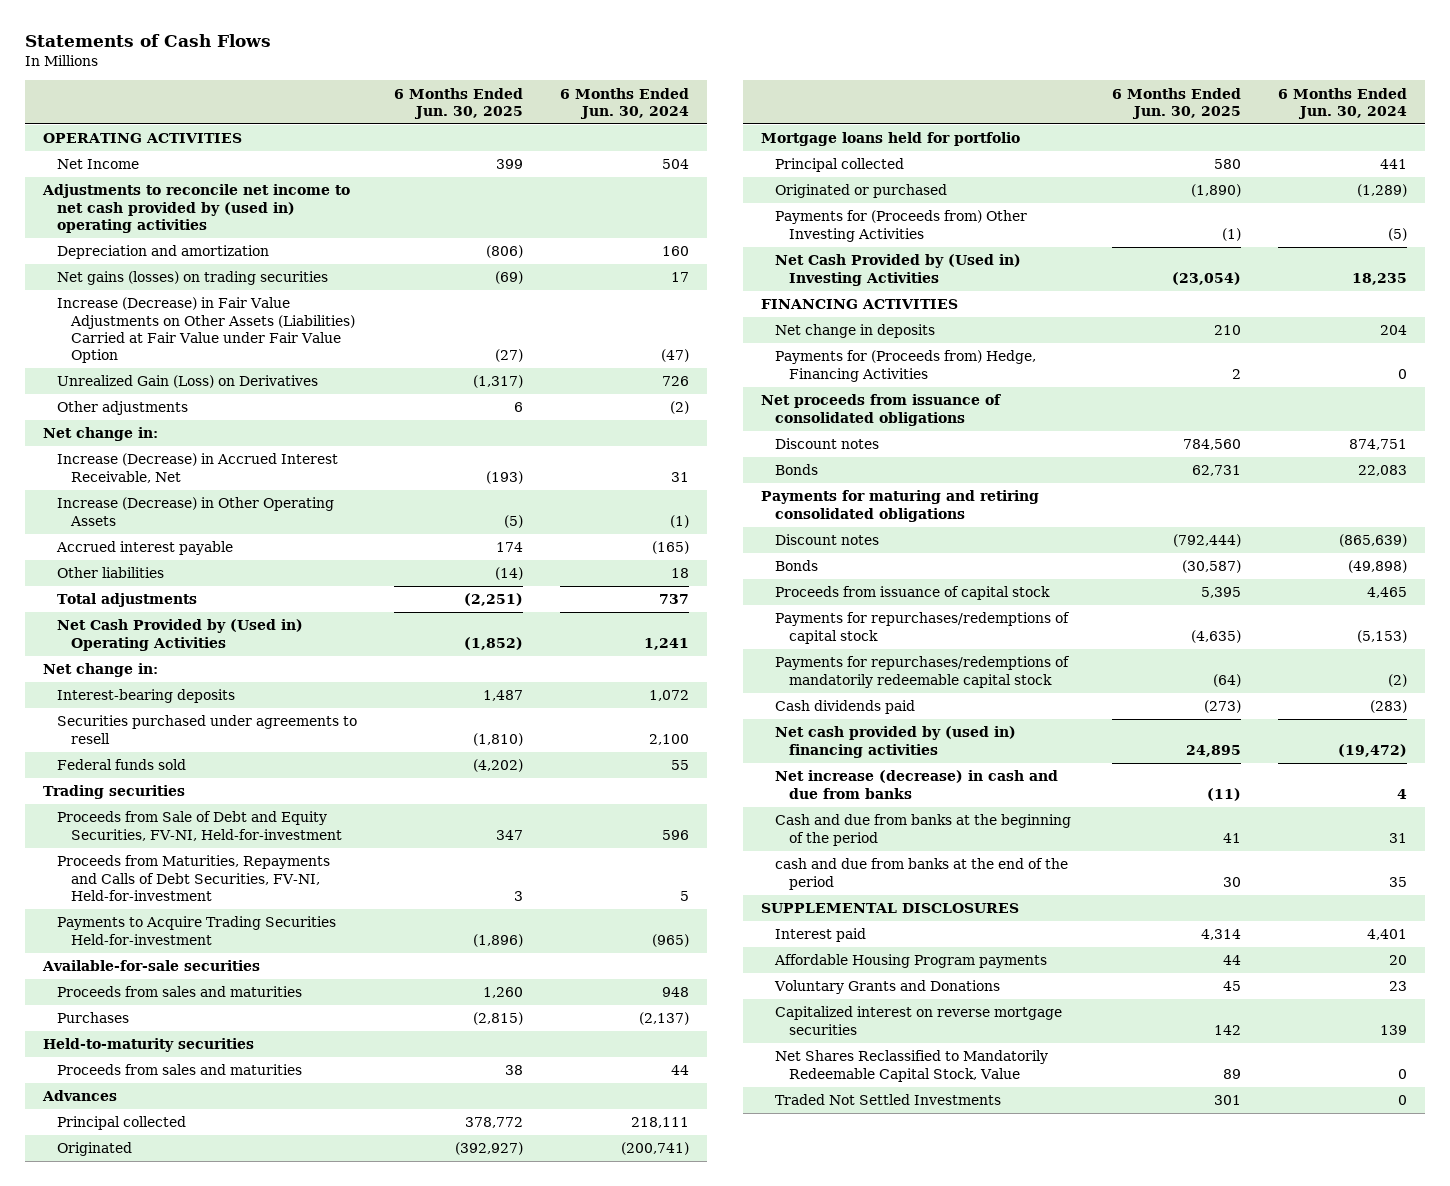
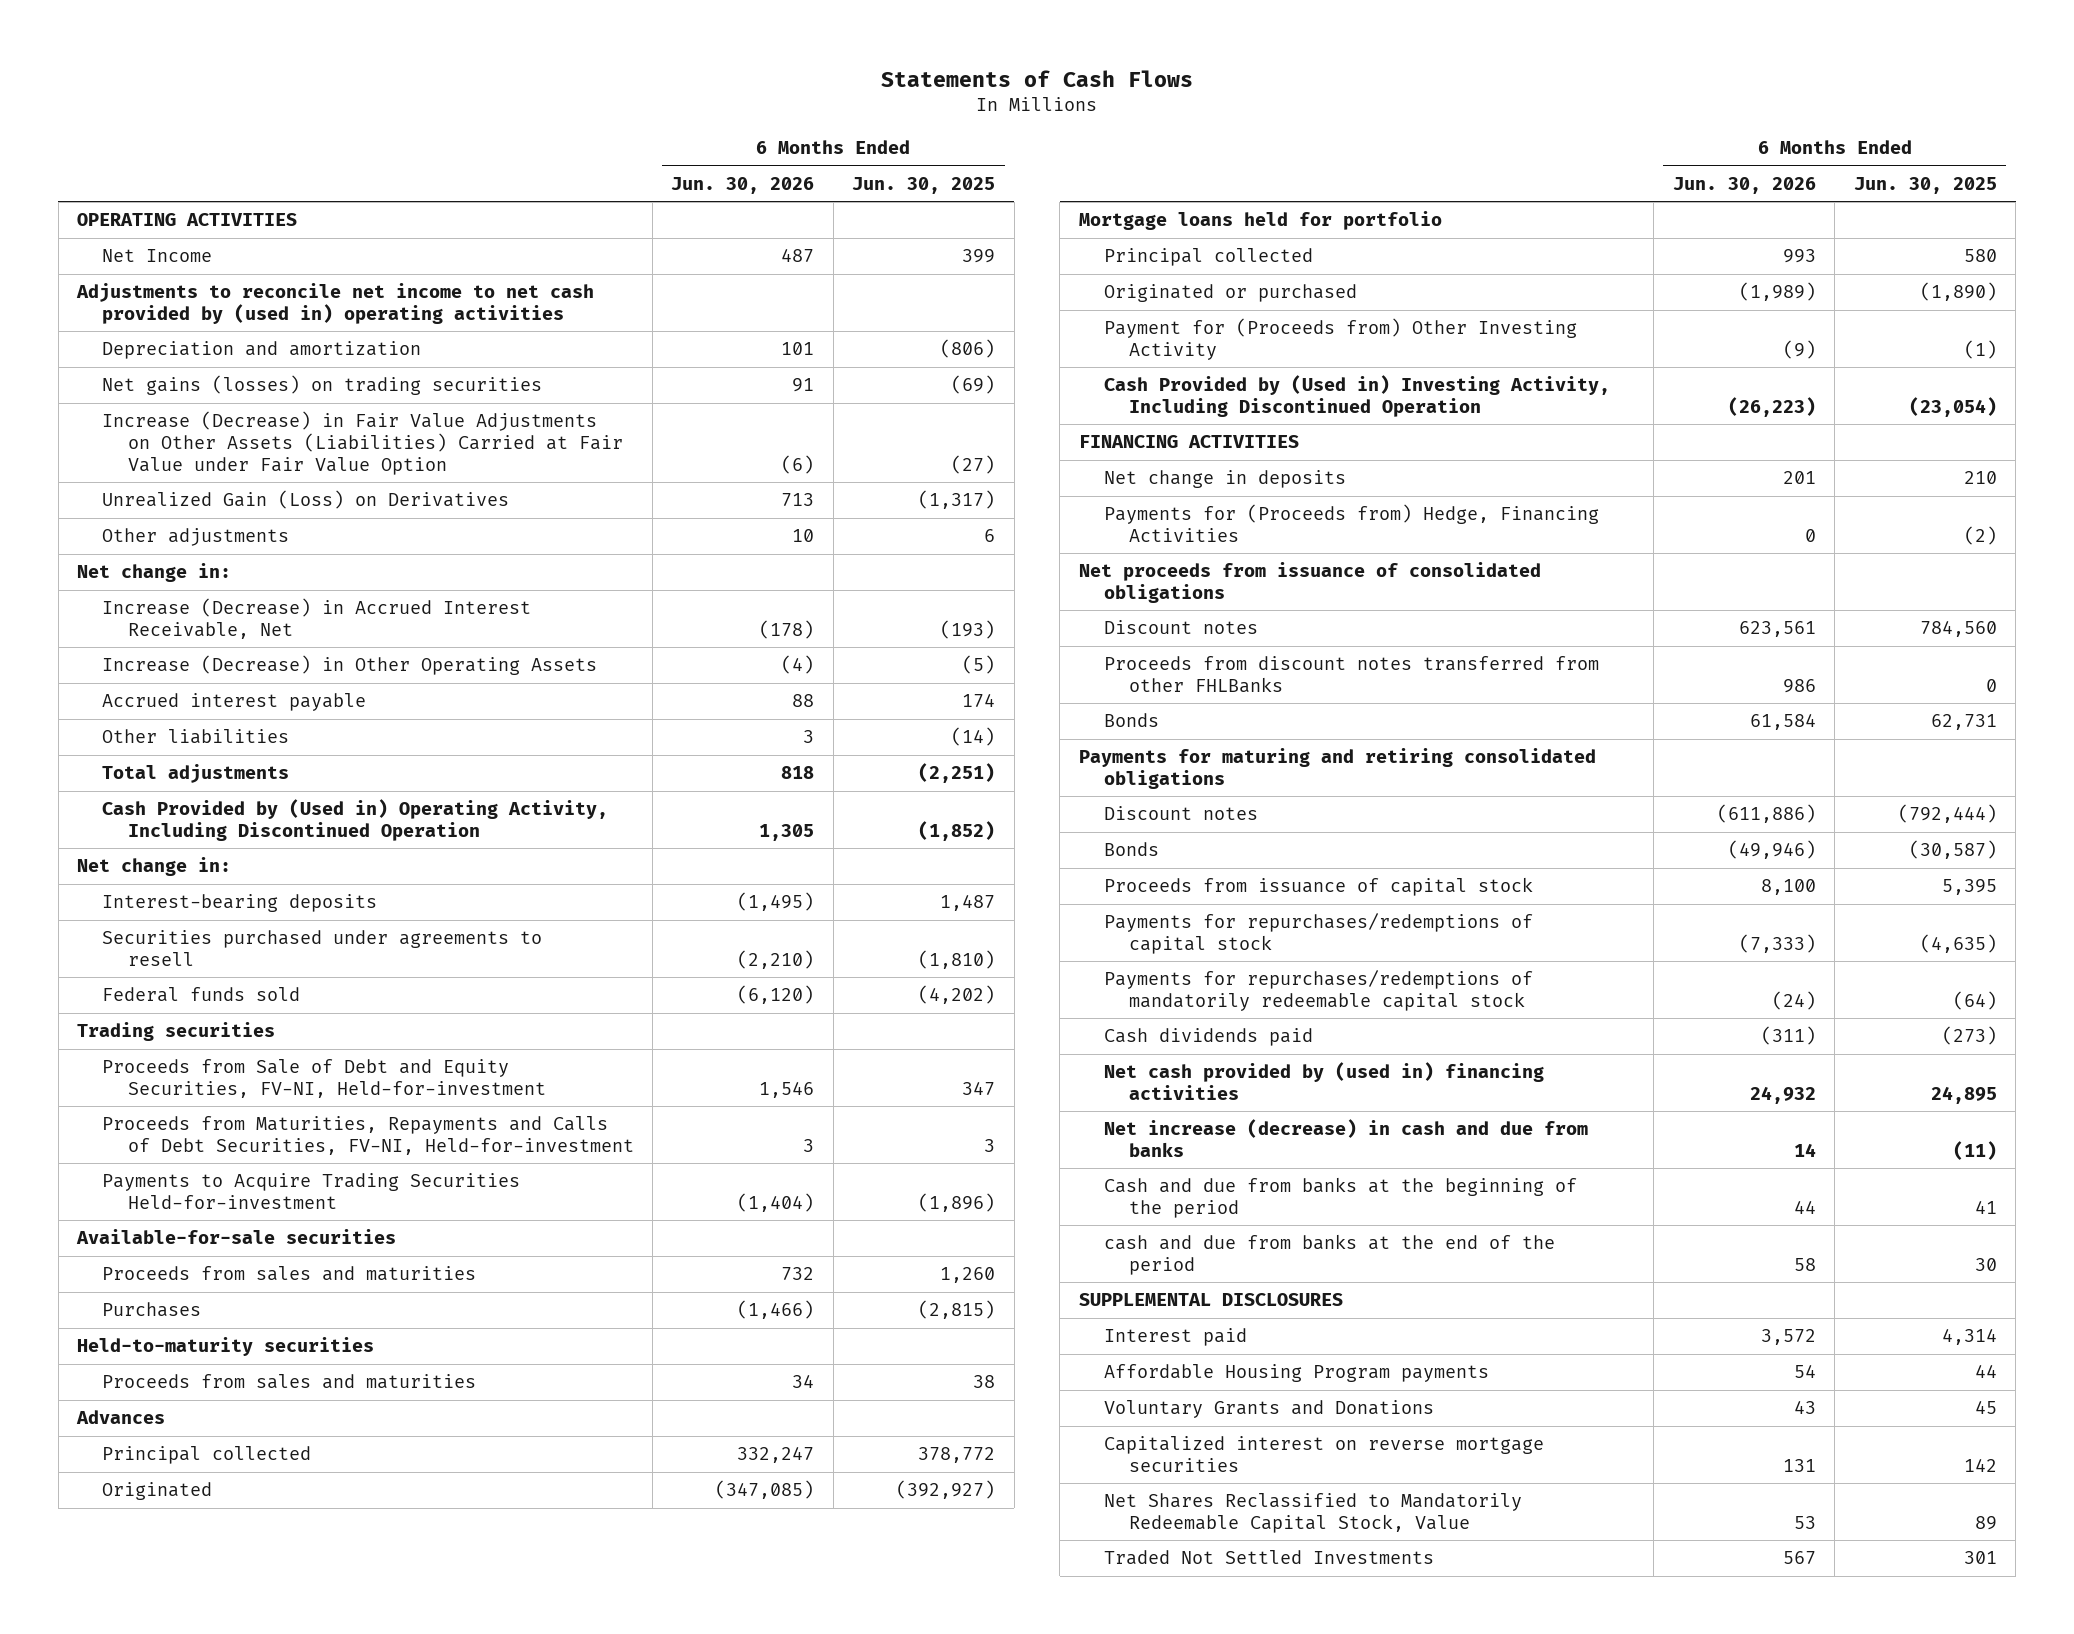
- | 6 Months Ended Jun. 30, 2025 | 6 Months Ended Jun. 30, 2024
+ | 6 Months Ended Jun. 30, 2026 | 6 Months Ended Jun. 30, 2025
- Net Cash Provided by (Used in) Operating Activities | (1,852) | 1,241
+ Cash Provided by (Used in) Operating Activity, Including Discontinued Operation | 1,305 | (1,852)
- Payments for (Proceeds from) Other Investing Activities | (1) | (5)
- Net Cash Provided by (Used in) Investing Activities | (23,054) | 18,235
+ Payment for (Proceeds from) Other Investing Activity | (9) | (1)
+ Cash Provided by (Used in) Investing Activity, Including Discontinued Operation | (26,223) | (23,054)
- Payments for (Proceeds from) Hedge, Financing Activities | 2 | 0
+ Payments for (Proceeds from) Hedge, Financing Activities | 0 | (2)
+ Proceeds from discount notes transferred from other FHLBanks | 986 | 0

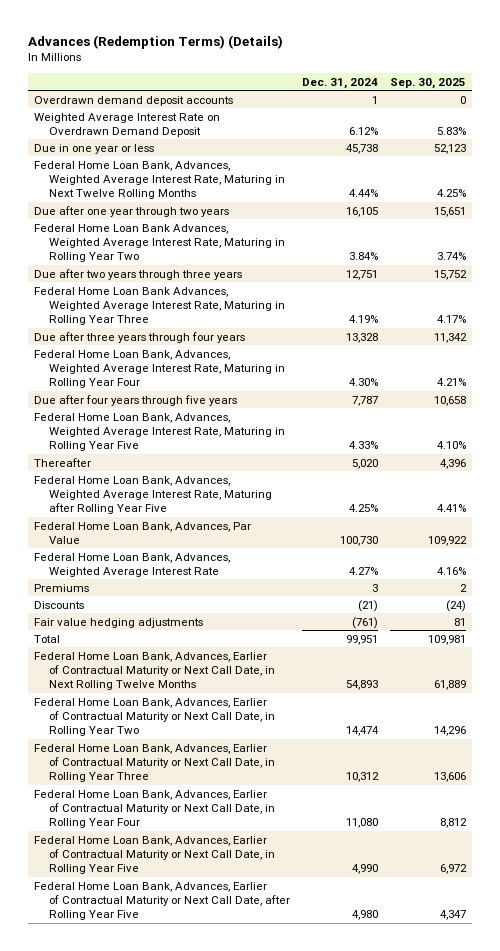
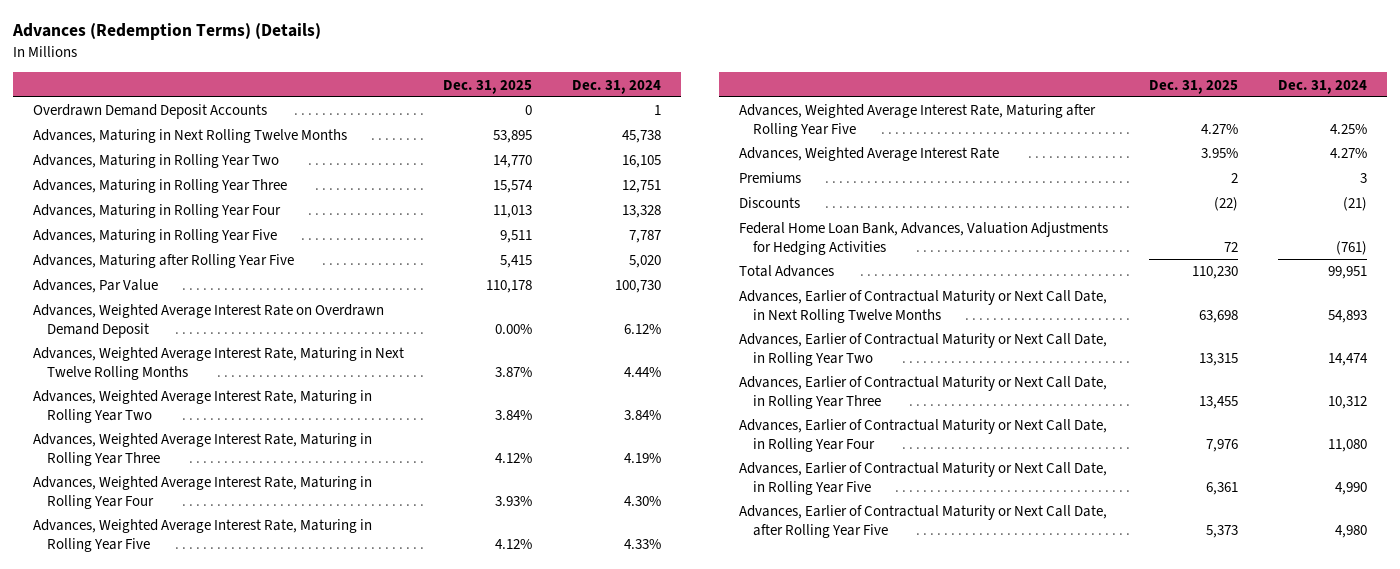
- | Dec. 31, 2024 | Sep. 30, 2025
+ | Dec. 31, 2025 | Dec. 31, 2024
- Overdrawn demand deposit accounts | 1 | 0
- Weighted Average Interest Rate on Overdrawn Demand Deposit | 6.12% | 5.83%
- Due in one year or less | 45,738 | 52,123
- Federal Home Loan Bank, Advances, Weighted Average Interest Rate, Maturing in Next Twelve Rolling Months | 4.44% | 4.25%
- Due after one year through two years | 16,105 | 15,651
- Federal Home Loan Bank Advances, Weighted Average Interest Rate, Maturing in Rolling Year Two | 3.84% | 3.74%
- Due after two years through three years | 12,751 | 15,752
- Federal Home Loan Bank Advances, Weighted Average Interest Rate, Maturing in Rolling Year Three | 4.19% | 4.17%
- Due after three years through four years | 13,328 | 11,342
- Federal Home Loan Bank, Advances, Weighted Average Interest Rate, Maturing in Rolling Year Four | 4.30% | 4.21%
- Due after four years through five years | 7,787 | 10,658
- Federal Home Loan Bank, Advances, Weighted Average Interest Rate, Maturing in Rolling Year Five | 4.33% | 4.10%
- Thereafter | 5,020 | 4,396
- Federal Home Loan Bank, Advances, Weighted Average Interest Rate, Maturing after Rolling Year Five | 4.25% | 4.41%
- Federal Home Loan Bank, Advances, Par Value | 100,730 | 109,922
- Federal Home Loan Bank, Advances, Weighted Average Interest Rate | 4.27% | 4.16%
+ Overdrawn Demand Deposit Accounts | 0 | 1
+ Advances, Maturing in Next Rolling Twelve Months | 53,895 | 45,738
+ Advances, Maturing in Rolling Year Two | 14,770 | 16,105
+ Advances, Maturing in Rolling Year Three | 15,574 | 12,751
+ Advances, Maturing in Rolling Year Four | 11,013 | 13,328
+ Advances, Maturing in Rolling Year Five | 9,511 | 7,787
+ Advances, Maturing after Rolling Year Five | 5,415 | 5,020
+ Advances, Par Value | 110,178 | 100,730
+ Advances, Weighted Average Interest Rate on Overdrawn Demand Deposit | 0.00% | 6.12%
+ Advances, Weighted Average Interest Rate, Maturing in Next Twelve Rolling Months | 3.87% | 4.44%
+ Advances, Weighted Average Interest Rate, Maturing in Rolling Year Two | 3.84% | 3.84%
+ Advances, Weighted Average Interest Rate, Maturing in Rolling Year Three | 4.12% | 4.19%
+ Advances, Weighted Average Interest Rate, Maturing in Rolling Year Four | 3.93% | 4.30%
+ Advances, Weighted Average Interest Rate, Maturing in Rolling Year Five | 4.12% | 4.33%
+ Advances, Weighted Average Interest Rate, Maturing after Rolling Year Five | 4.27% | 4.25%
+ Advances, Weighted Average Interest Rate | 3.95% | 4.27%
- Fair value hedging adjustments | (761) | 81
- Total | 99,951 | 109,981
- Federal Home Loan Bank, Advances, Earlier of Contractual Maturity or Next Call Date, in Next Rolling Twelve Months | 54,893 | 61,889
- Federal Home Loan Bank, Advances, Earlier of Contractual Maturity or Next Call Date, in Rolling Year Two | 14,474 | 14,296
- Federal Home Loan Bank, Advances, Earlier of Contractual Maturity or Next Call Date, in Rolling Year Three | 10,312 | 13,606
- Federal Home Loan Bank, Advances, Earlier of Contractual Maturity or Next Call Date, in Rolling Year Four | 11,080 | 8,812
- Federal Home Loan Bank, Advances, Earlier of Contractual Maturity or Next Call Date, in Rolling Year Five | 4,990 | 6,972
- Federal Home Loan Bank, Advances, Earlier of Contractual Maturity or Next Call Date, after Rolling Year Five | 4,980 | 4,347
+ Federal Home Loan Bank, Advances, Valuation Adjustments for Hedging Activities | 72 | (761)
+ Total Advances | 110,230 | 99,951
+ Advances, Earlier of Contractual Maturity or Next Call Date, in Next Rolling Twelve Months | 63,698 | 54,893
+ Advances, Earlier of Contractual Maturity or Next Call Date, in Rolling Year Two | 13,315 | 14,474
+ Advances, Earlier of Contractual Maturity or Next Call Date, in Rolling Year Three | 13,455 | 10,312
+ Advances, Earlier of Contractual Maturity or Next Call Date, in Rolling Year Four | 7,976 | 11,080
+ Advances, Earlier of Contractual Maturity or Next Call Date, in Rolling Year Five | 6,361 | 4,990
+ Advances, Earlier of Contractual Maturity or Next Call Date, after Rolling Year Five | 5,373 | 4,980

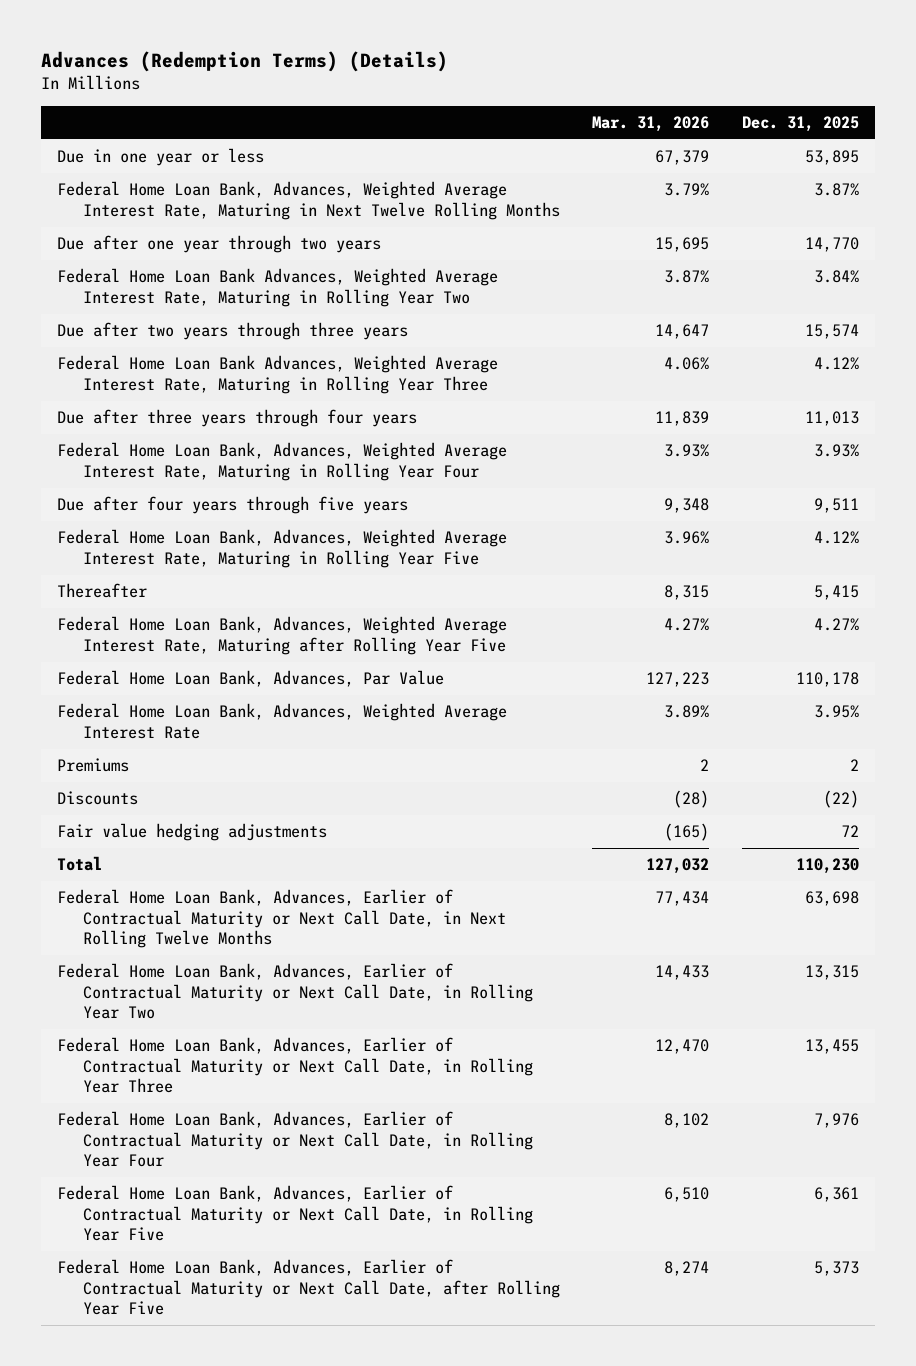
- | Dec. 31, 2025 | Dec. 31, 2024
+ | Mar. 31, 2026 | Dec. 31, 2025
- Overdrawn Demand Deposit Accounts | 0 | 1
- Advances, Maturing in Next Rolling Twelve Months | 53,895 | 45,738
- Advances, Maturing in Rolling Year Two | 14,770 | 16,105
- Advances, Maturing in Rolling Year Three | 15,574 | 12,751
- Advances, Maturing in Rolling Year Four | 11,013 | 13,328
- Advances, Maturing in Rolling Year Five | 9,511 | 7,787
- Advances, Maturing after Rolling Year Five | 5,415 | 5,020
- Advances, Par Value | 110,178 | 100,730
- Advances, Weighted Average Interest Rate on Overdrawn Demand Deposit | 0.00% | 6.12%
- Advances, Weighted Average Interest Rate, Maturing in Next Twelve Rolling Months | 3.87% | 4.44%
- Advances, Weighted Average Interest Rate, Maturing in Rolling Year Two | 3.84% | 3.84%
- Advances, Weighted Average Interest Rate, Maturing in Rolling Year Three | 4.12% | 4.19%
- Advances, Weighted Average Interest Rate, Maturing in Rolling Year Four | 3.93% | 4.30%
- Advances, Weighted Average Interest Rate, Maturing in Rolling Year Five | 4.12% | 4.33%
- Advances, Weighted Average Interest Rate, Maturing after Rolling Year Five | 4.27% | 4.25%
- Advances, Weighted Average Interest Rate | 3.95% | 4.27%
+ Due in one year or less | 67,379 | 53,895
+ Federal Home Loan Bank, Advances, Weighted Average Interest Rate, Maturing in Next Twelve Rolling Months | 3.79% | 3.87%
+ Due after one year through two years | 15,695 | 14,770
+ Federal Home Loan Bank Advances, Weighted Average Interest Rate, Maturing in Rolling Year Two | 3.87% | 3.84%
+ Due after two years through three years | 14,647 | 15,574
+ Federal Home Loan Bank Advances, Weighted Average Interest Rate, Maturing in Rolling Year Three | 4.06% | 4.12%
+ Due after three years through four years | 11,839 | 11,013
+ Federal Home Loan Bank, Advances, Weighted Average Interest Rate, Maturing in Rolling Year Four | 3.93% | 3.93%
+ Due after four years through five years | 9,348 | 9,511
+ Federal Home Loan Bank, Advances, Weighted Average Interest Rate, Maturing in Rolling Year Five | 3.96% | 4.12%
+ Thereafter | 8,315 | 5,415
+ Federal Home Loan Bank, Advances, Weighted Average Interest Rate, Maturing after Rolling Year Five | 4.27% | 4.27%
+ Federal Home Loan Bank, Advances, Par Value | 127,223 | 110,178
+ Federal Home Loan Bank, Advances, Weighted Average Interest Rate | 3.89% | 3.95%
- Federal Home Loan Bank, Advances, Valuation Adjustments for Hedging Activities | 72 | (761)
- Total Advances | 110,230 | 99,951
- Advances, Earlier of Contractual Maturity or Next Call Date, in Next Rolling Twelve Months | 63,698 | 54,893
- Advances, Earlier of Contractual Maturity or Next Call Date, in Rolling Year Two | 13,315 | 14,474
- Advances, Earlier of Contractual Maturity or Next Call Date, in Rolling Year Three | 13,455 | 10,312
- Advances, Earlier of Contractual Maturity or Next Call Date, in Rolling Year Four | 7,976 | 11,080
- Advances, Earlier of Contractual Maturity or Next Call Date, in Rolling Year Five | 6,361 | 4,990
- Advances, Earlier of Contractual Maturity or Next Call Date, after Rolling Year Five | 5,373 | 4,980
+ Fair value hedging adjustments | (165) | 72
+ Total | 127,032 | 110,230
+ Federal Home Loan Bank, Advances, Earlier of Contractual Maturity or Next Call Date, in Next Rolling Twelve Months | 77,434 | 63,698
+ Federal Home Loan Bank, Advances, Earlier of Contractual Maturity or Next Call Date, in Rolling Year Two | 14,433 | 13,315
+ Federal Home Loan Bank, Advances, Earlier of Contractual Maturity or Next Call Date, in Rolling Year Three | 12,470 | 13,455
+ Federal Home Loan Bank, Advances, Earlier of Contractual Maturity or Next Call Date, in Rolling Year Four | 8,102 | 7,976
+ Federal Home Loan Bank, Advances, Earlier of Contractual Maturity or Next Call Date, in Rolling Year Five | 6,510 | 6,361
+ Federal Home Loan Bank, Advances, Earlier of Contractual Maturity or Next Call Date, after Rolling Year Five | 8,274 | 5,373

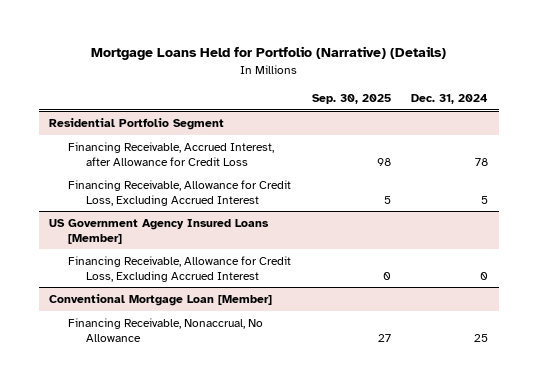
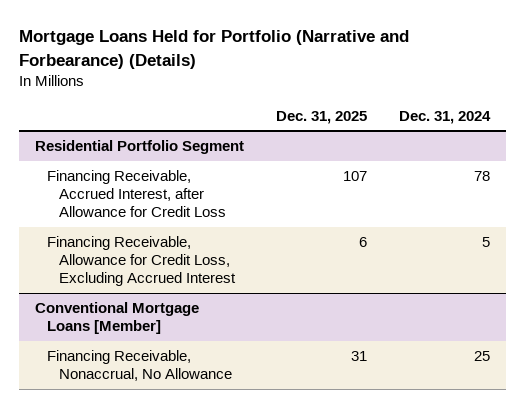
- Mortgage Loans Held for Portfolio (Narrative) (Details)
+ Mortgage Loans Held for Portfolio (Narrative and Forbearance) (Details)
- | Sep. 30, 2025 | Dec. 31, 2024
+ | Dec. 31, 2025 | Dec. 31, 2024
- US Government Agency Insured Loans [Member]
- Financing Receivable, Allowance for Credit Loss, Excluding Accrued Interest | 0 | 0
- Conventional Mortgage Loan [Member]
+ Conventional Mortgage Loans [Member]

